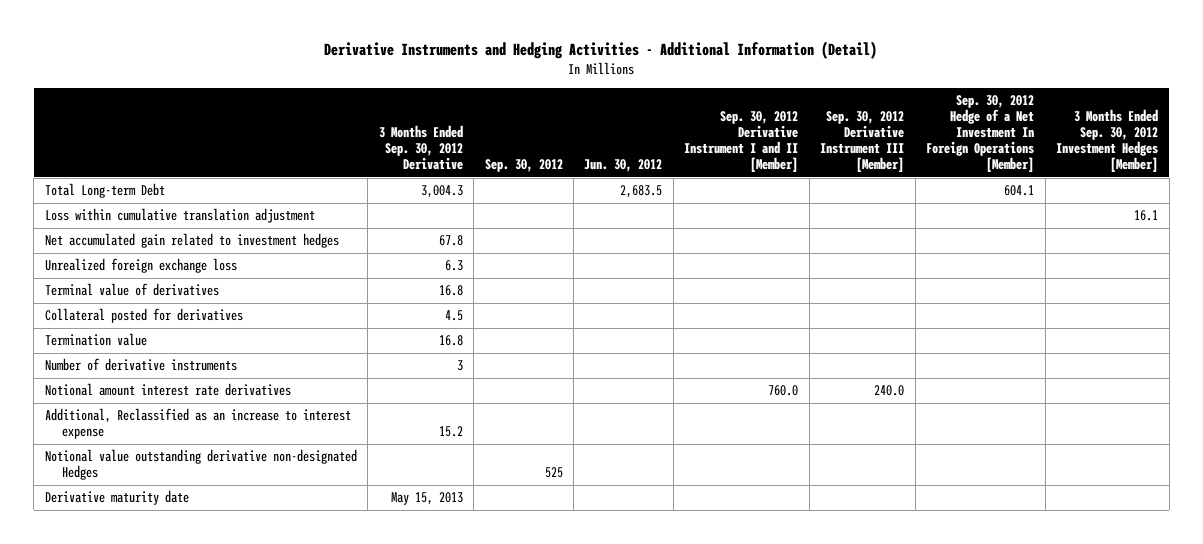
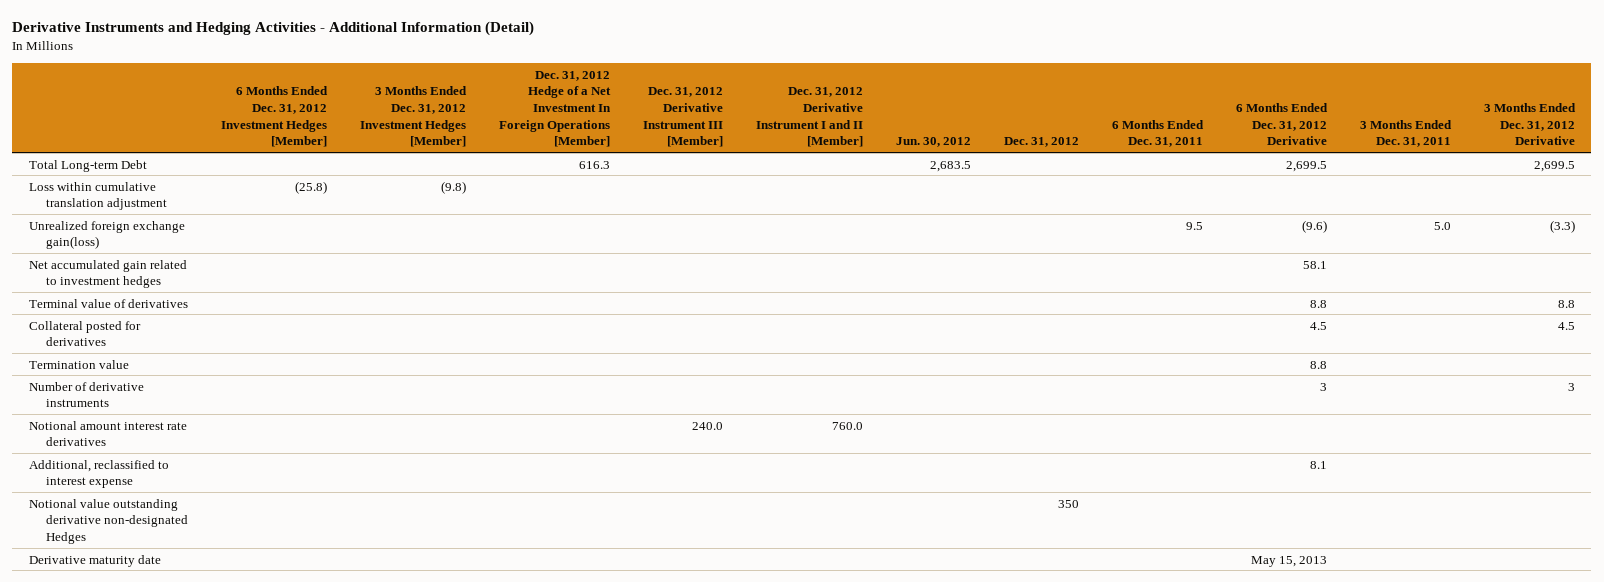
- | 3 Months Ended Sep. 30, 2012 Derivative | Sep. 30, 2012 | Jun. 30, 2012 | Sep. 30, 2012 Derivative Instrument I and II [Member] | Sep. 30, 2012 Derivative Instrument III [Member] | Sep. 30, 2012 Hedge of a Net Investment In Foreign Operations [Member] | 3 Months Ended Sep. 30, 2012 Investment Hedges [Member]
+ | 6 Months Ended Dec. 31, 2012 Investment Hedges [Member] | 3 Months Ended Dec. 31, 2012 Investment Hedges [Member] | Dec. 31, 2012 Hedge of a Net Investment In Foreign Operations [Member] | Dec. 31, 2012 Derivative Instrument III [Member] | Dec. 31, 2012 Derivative Instrument I and II [Member] | Jun. 30, 2012 | Dec. 31, 2012 | 6 Months Ended Dec. 31, 2011 | 6 Months Ended Dec. 31, 2012 Derivative | 3 Months Ended Dec. 31, 2011 | 3 Months Ended Dec. 31, 2012 Derivative
+ Unrealized foreign exchange gain(loss) | | | | | | | | 9.5 | (9.6) | 5.0 | (3.3)
- Unrealized foreign exchange loss | 6.3 | | | | | |
- Additional, Reclassified as an increase to interest expense | 15.2 | | | | | |
+ Additional, reclassified to interest expense | | | | | | | | | 8.1 | |

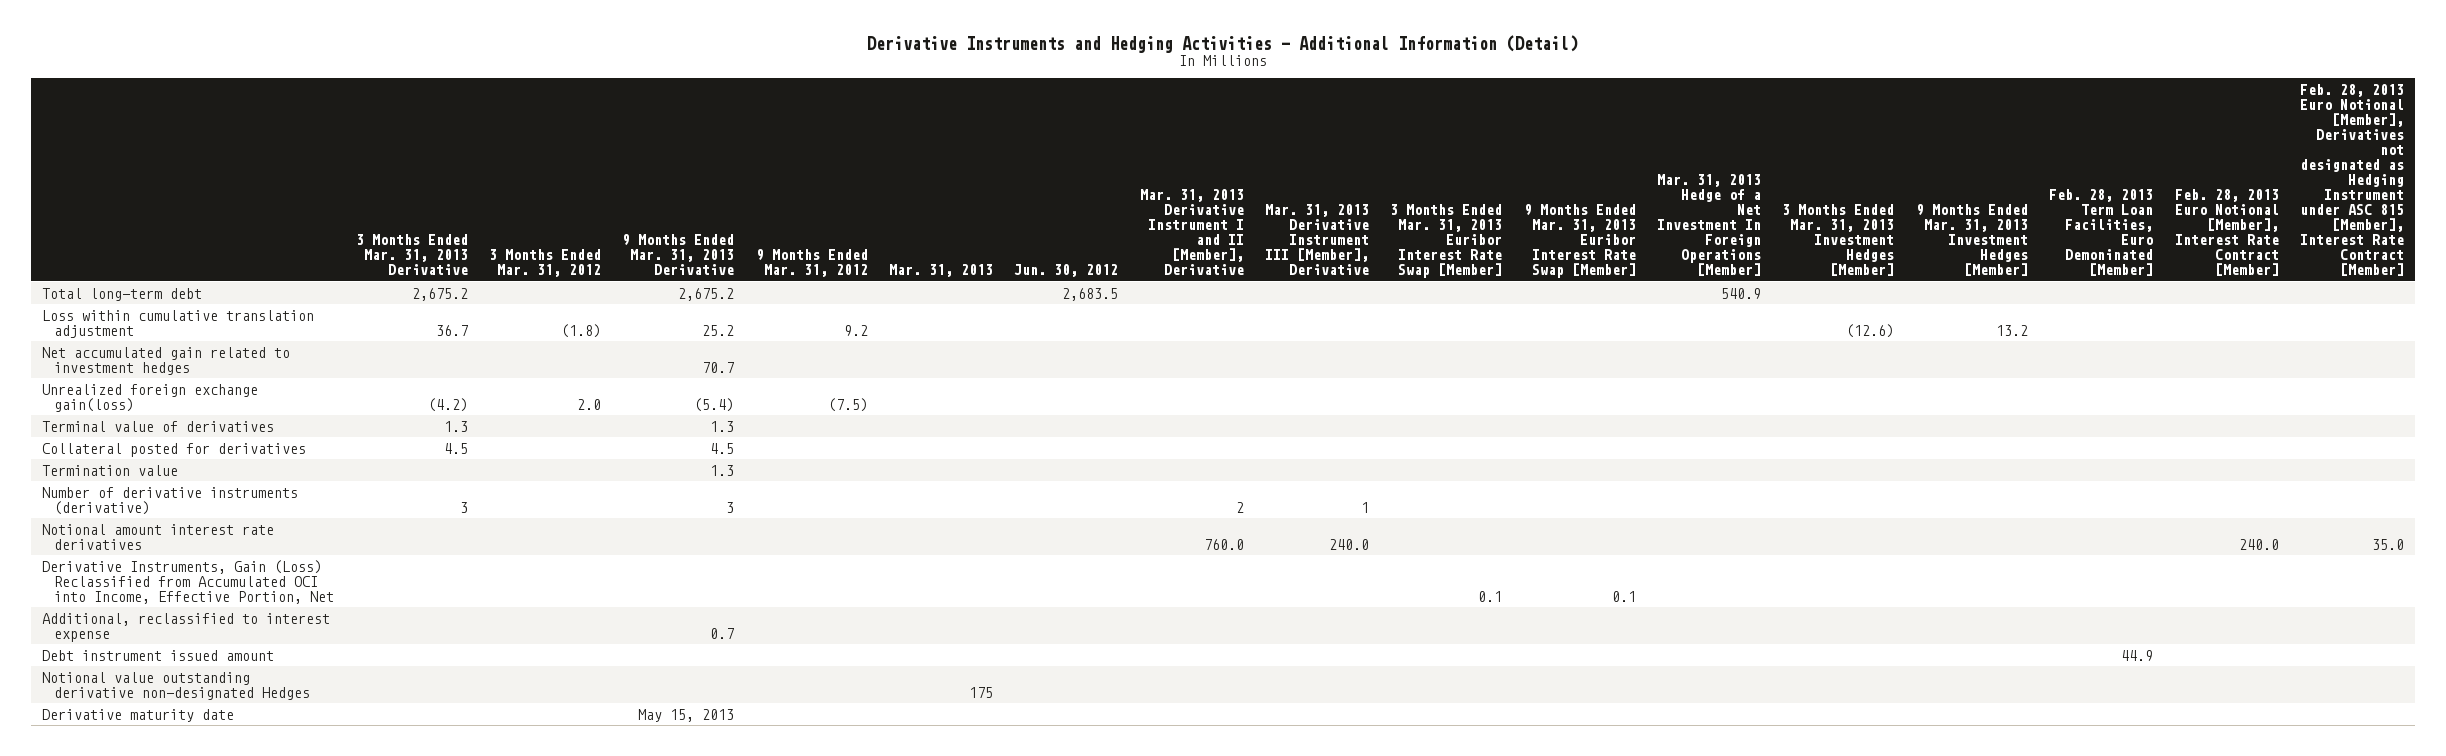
- | 6 Months Ended Dec. 31, 2012 Investment Hedges [Member] | 3 Months Ended Dec. 31, 2012 Investment Hedges [Member] | Dec. 31, 2012 Hedge of a Net Investment In Foreign Operations [Member] | Dec. 31, 2012 Derivative Instrument III [Member] | Dec. 31, 2012 Derivative Instrument I and II [Member] | Jun. 30, 2012 | Dec. 31, 2012 | 6 Months Ended Dec. 31, 2011 | 6 Months Ended Dec. 31, 2012 Derivative | 3 Months Ended Dec. 31, 2011 | 3 Months Ended Dec. 31, 2012 Derivative
+ | 3 Months Ended Mar. 31, 2013 Derivative | 3 Months Ended Mar. 31, 2012 | 9 Months Ended Mar. 31, 2013 Derivative | 9 Months Ended Mar. 31, 2012 | Mar. 31, 2013 | Jun. 30, 2012 | Mar. 31, 2013 Derivative Instrument I and II [Member], Derivative | Mar. 31, 2013 Derivative Instrument III [Member], Derivative | 3 Months Ended Mar. 31, 2013 Euribor Interest Rate Swap [Member] | 9 Months Ended Mar. 31, 2013 Euribor Interest Rate Swap [Member] | Mar. 31, 2013 Hedge of a Net Investment In Foreign Operations [Member] | 3 Months Ended Mar. 31, 2013 Investment Hedges [Member] | 9 Months Ended Mar. 31, 2013 Investment Hedges [Member] | Feb. 28, 2013 Term Loan Facilities, Euro Demoninated [Member] | Feb. 28, 2013 Euro Notional [Member], Interest Rate Contract [Member] | Feb. 28, 2013 Euro Notional [Member], Derivatives not designated as Hedging Instrument under ASC 815 [Member], Interest Rate Contract [Member]
- Total Long-term Debt | | | 616.3 | | | 2,683.5 | | | 2,699.5 | | 2,699.5
+ Total long-term debt | 2,675.2 | | 2,675.2 | | | 2,683.5 | | | | | 540.9 | | | | |
moved down: Unrealized foreign exchange gain(loss) | (4.2) | 2.0 | (5.4) | (7.5) | | | | | | | | | | | |
- Number of derivative instruments | | | | | | | | | 3 | | 3
+ Number of derivative instruments (derivative) | 3 | | 3 | | | | 2 | 1 | | | | | | | |
+ Derivative Instruments, Gain (Loss) Reclassified from Accumulated OCI into Income, Effective Portion, Net | | | | | | | | | 0.1 | 0.1 | | | | | |
+ Debt instrument issued amount | | | | | | | | | | | | | | 44.9 | |

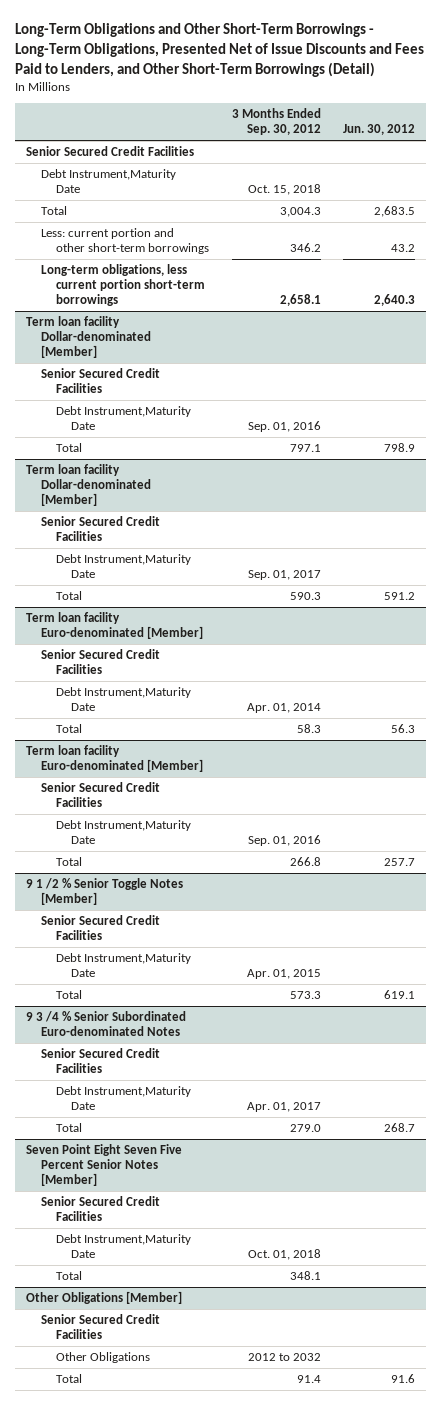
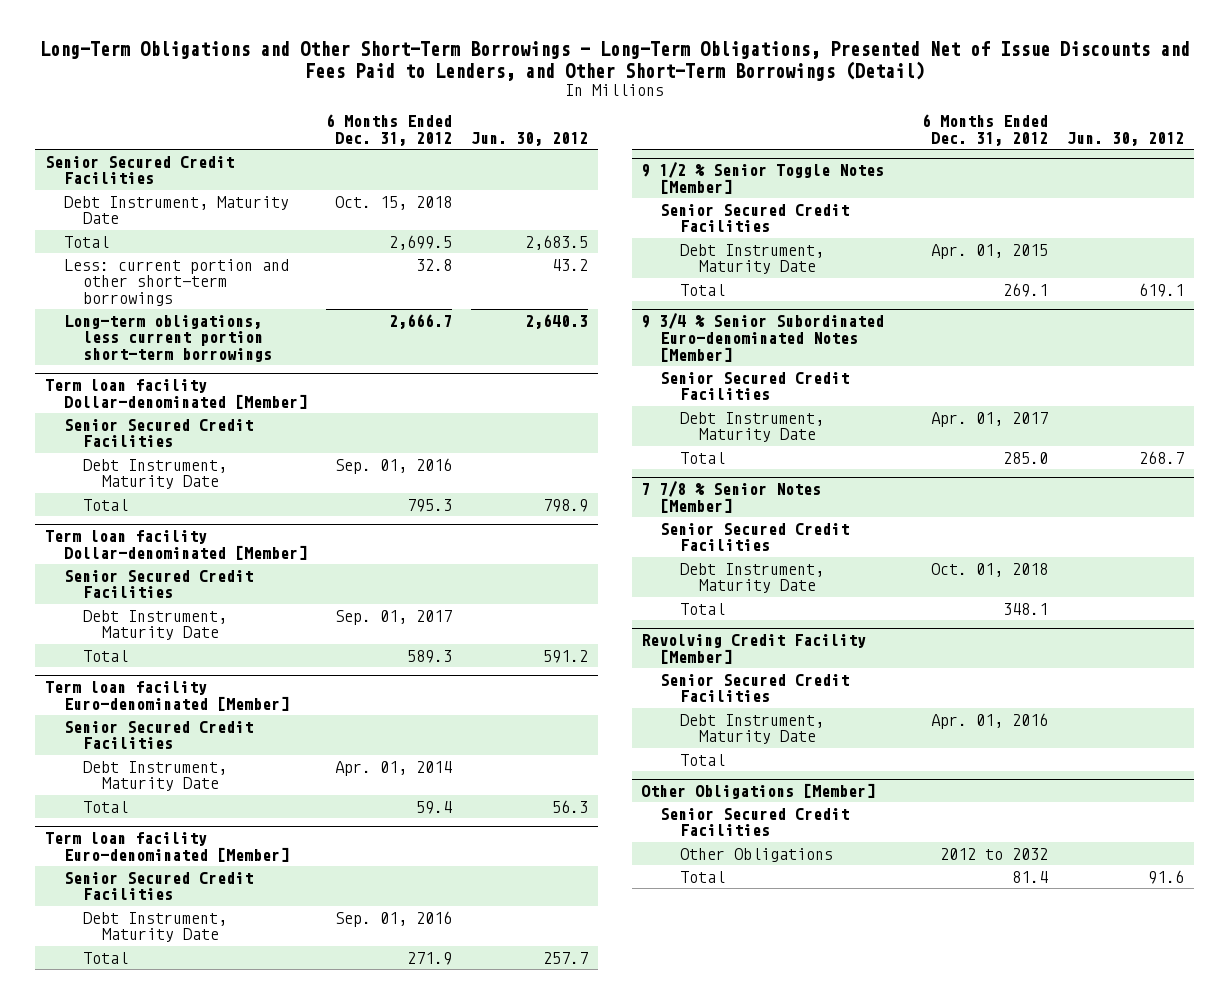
- | 3 Months Ended Sep. 30, 2012 | Jun. 30, 2012
+ | 6 Months Ended Dec. 31, 2012 | Jun. 30, 2012
- Debt Instrument,Maturity Date | Oct. 15, 2018 |
+ Debt Instrument, Maturity Date | Oct. 15, 2018 |
@ Term loan facility Dollar-denominated [Member]
- Debt Instrument,Maturity Date | Sep. 01, 2016 |
+ Debt Instrument, Maturity Date | Sep. 01, 2016 |
- Debt Instrument,Maturity Date | Sep. 01, 2017 |
+ Debt Instrument, Maturity Date | Sep. 01, 2017 |
@ Term loan facility Euro-denominated [Member]
- Debt Instrument,Maturity Date | Apr. 01, 2014 |
+ Debt Instrument, Maturity Date | Apr. 01, 2014 |
- Debt Instrument,Maturity Date | Sep. 01, 2016 |
+ Debt Instrument, Maturity Date | Sep. 01, 2016 |
- 9 1 /2 % Senior Toggle Notes [Member]
+ 9 1/2 % Senior Toggle Notes [Member]
- Debt Instrument,Maturity Date | Apr. 01, 2015 |
+ Debt Instrument, Maturity Date | Apr. 01, 2015 |
- 9 3 /4 % Senior Subordinated Euro-denominated Notes
+ 9 3/4 % Senior Subordinated Euro-denominated Notes [Member]
- Debt Instrument,Maturity Date | Apr. 01, 2017 |
+ Debt Instrument, Maturity Date | Apr. 01, 2017 |
- Seven Point Eight Seven Five Percent Senior Notes [Member]
- Senior Secured Credit Facilities
- Debt Instrument,Maturity Date | Oct. 01, 2018 |
- Total | 348.1 |
+ 7 7/8 % Senior Notes [Member]
+ Senior Secured Credit Facilities
+ Debt Instrument, Maturity Date | Oct. 01, 2018 |
+ Total | 348.1 |
+ Revolving Credit Facility [Member]
+ Senior Secured Credit Facilities
+ Debt Instrument, Maturity Date | Apr. 01, 2016 |
+ Total

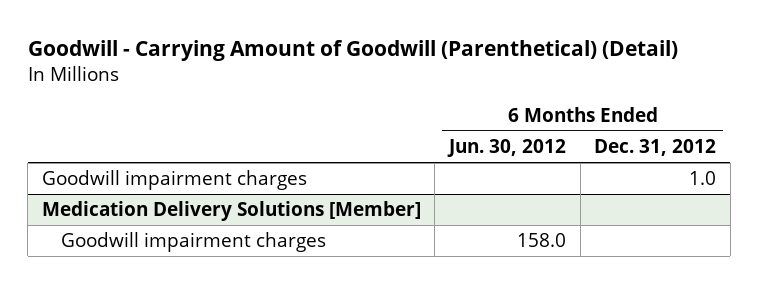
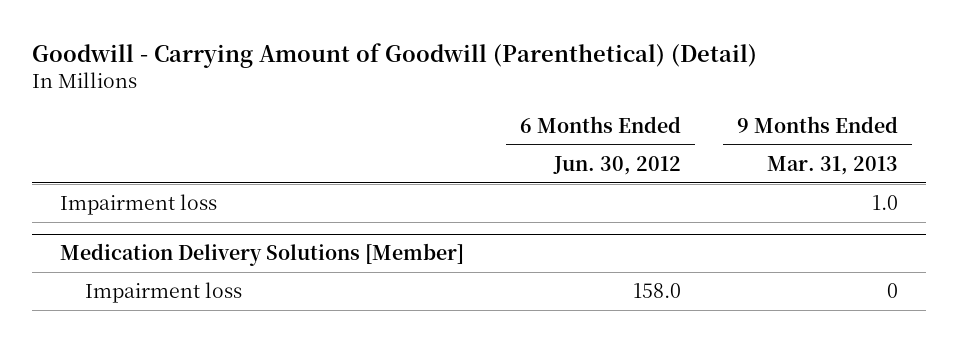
- | 6 Months Ended Jun. 30, 2012 | 6 Months Ended Dec. 31, 2012
+ | 6 Months Ended Jun. 30, 2012 | 9 Months Ended Mar. 31, 2013
- Goodwill impairment charges | | 1.0
+ Impairment loss | | 1.0
@ Medication Delivery Solutions [Member]
- Goodwill impairment charges | 158.0 |
+ Impairment loss | 158.0 | 0

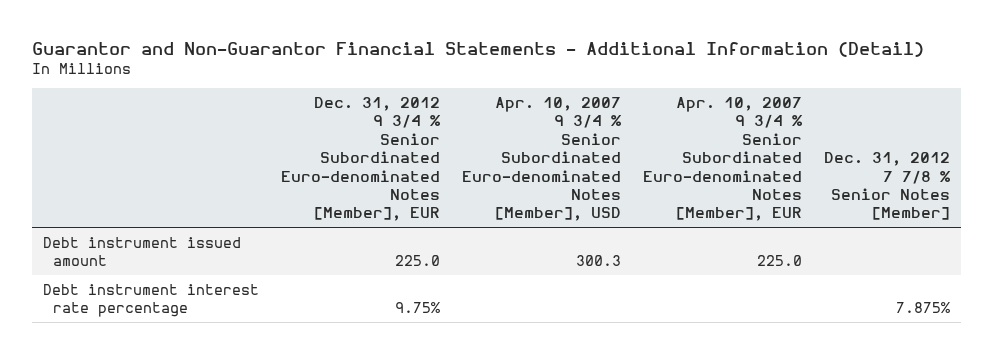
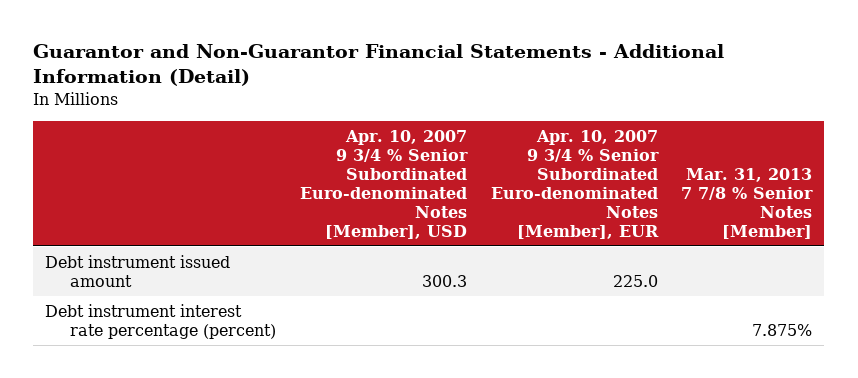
- | Dec. 31, 2012 9 3/4 % Senior Subordinated Euro-denominated Notes [Member], EUR | Apr. 10, 2007 9 3/4 % Senior Subordinated Euro-denominated Notes [Member], USD | Apr. 10, 2007 9 3/4 % Senior Subordinated Euro-denominated Notes [Member], EUR | Dec. 31, 2012 7 7/8 % Senior Notes [Member]
+ | Apr. 10, 2007 9 3/4 % Senior Subordinated Euro-denominated Notes [Member], USD | Apr. 10, 2007 9 3/4 % Senior Subordinated Euro-denominated Notes [Member], EUR | Mar. 31, 2013 7 7/8 % Senior Notes [Member]
- Debt instrument interest rate percentage | 9.75% | | | 7.875%
+ Debt instrument interest rate percentage (percent) | | | 7.875%

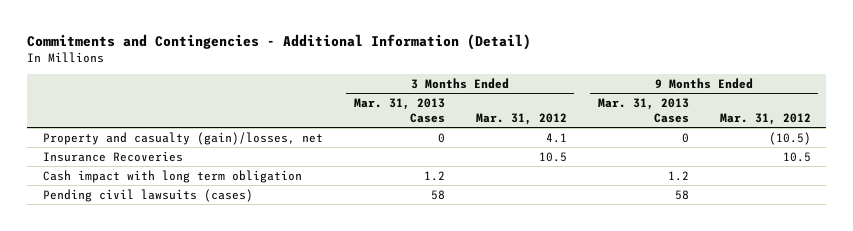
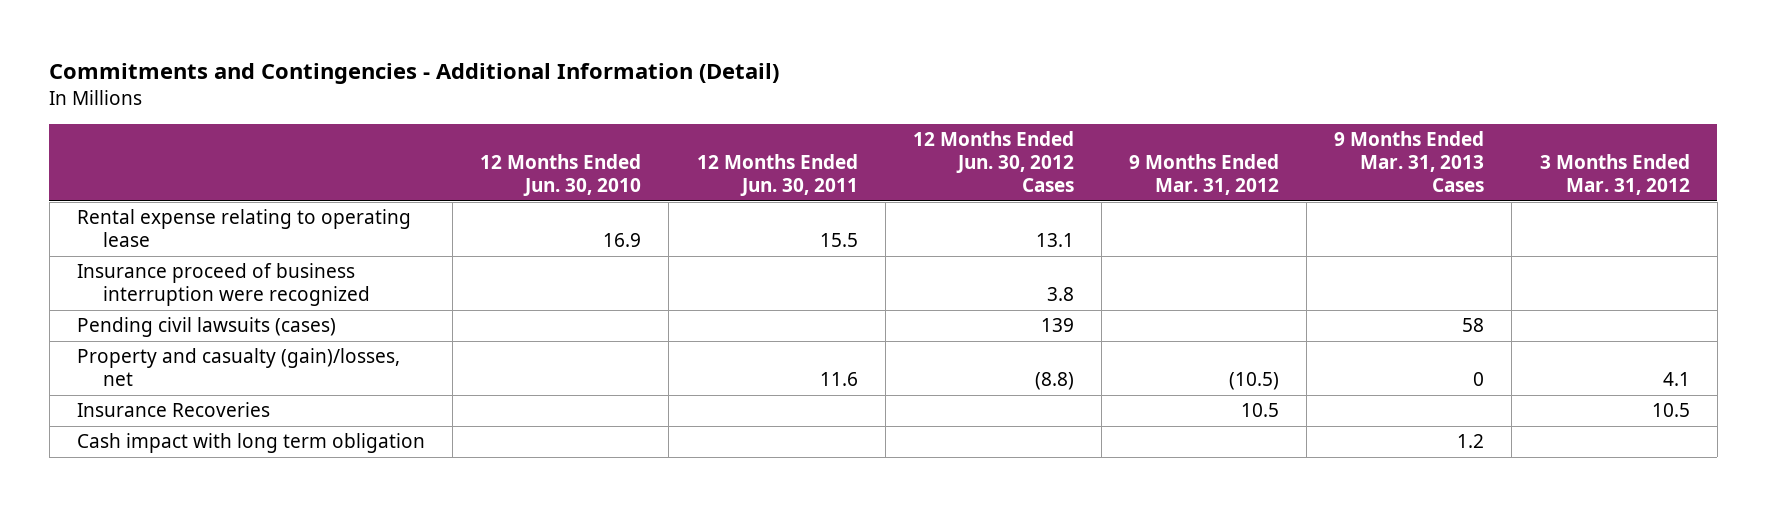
- | 3 Months Ended Mar. 31, 2013 Cases | 3 Months Ended Mar. 31, 2012 | 9 Months Ended Mar. 31, 2013 Cases | 9 Months Ended Mar. 31, 2012
+ | 12 Months Ended Jun. 30, 2010 | 12 Months Ended Jun. 30, 2011 | 12 Months Ended Jun. 30, 2012 Cases | 9 Months Ended Mar. 31, 2012 | 9 Months Ended Mar. 31, 2013 Cases | 3 Months Ended Mar. 31, 2012
+ Rental expense relating to operating lease | 16.9 | 15.5 | 13.1 | | |
+ Insurance proceed of business interruption were recognized | | | 3.8 | | |
moved up: Pending civil lawsuits (cases) | | | 139 | | 58 |

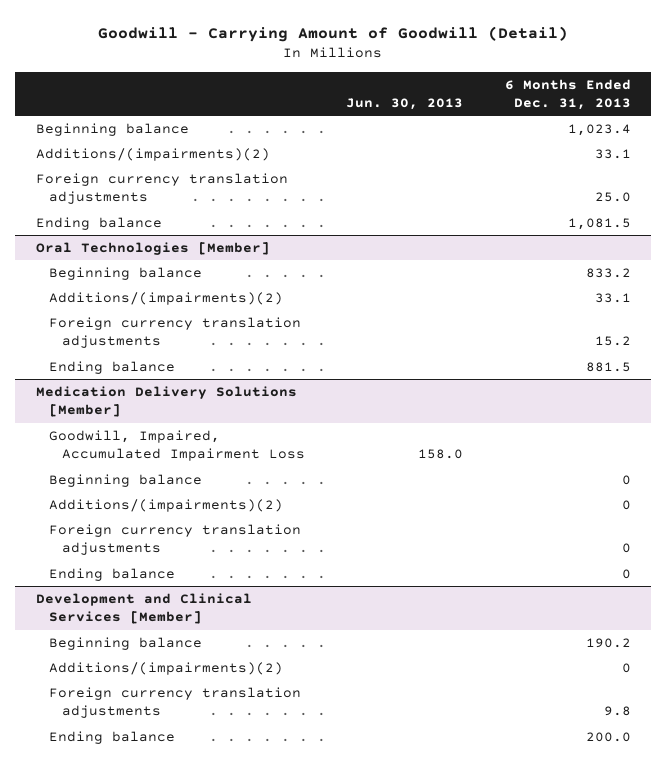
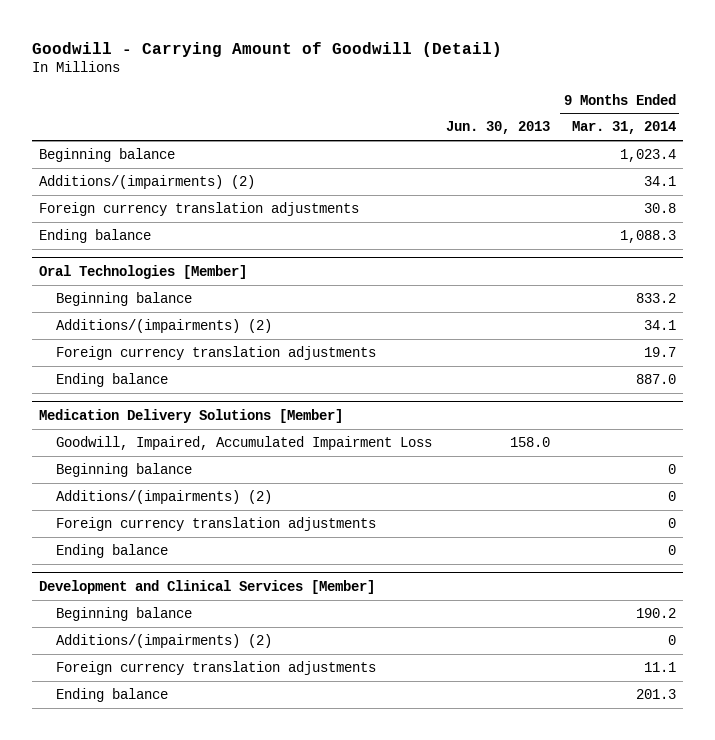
- | Jun. 30, 2013 | 6 Months Ended Dec. 31, 2013
+ | Jun. 30, 2013 | 9 Months Ended Mar. 31, 2014
- Additions/(impairments)(2) | | 33.1
+ Additions/(impairments) (2) | | 34.1
@ Oral Technologies [Member]
- Additions/(impairments)(2) | | 33.1
+ Additions/(impairments) (2) | | 34.1
@ Medication Delivery Solutions [Member]
- Additions/(impairments)(2) | | 0
+ Additions/(impairments) (2) | | 0
@ Development and Clinical Services [Member]
- Additions/(impairments)(2) | | 0
+ Additions/(impairments) (2) | | 0

